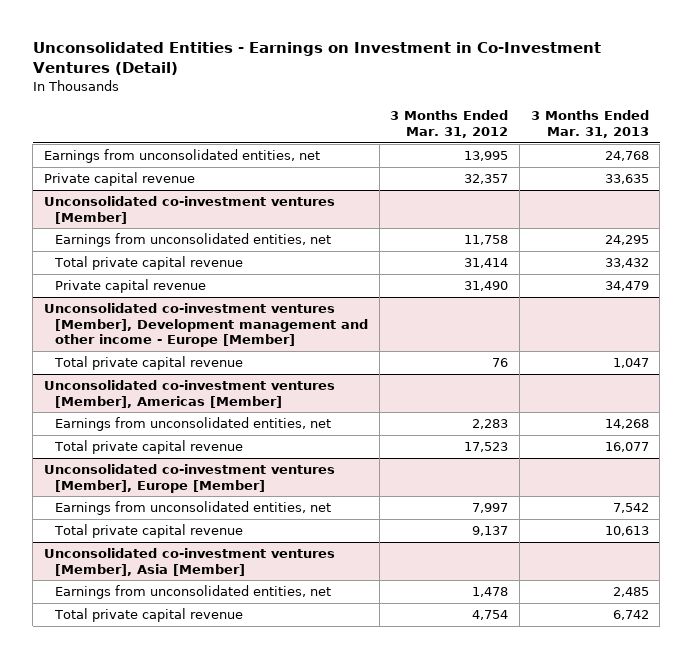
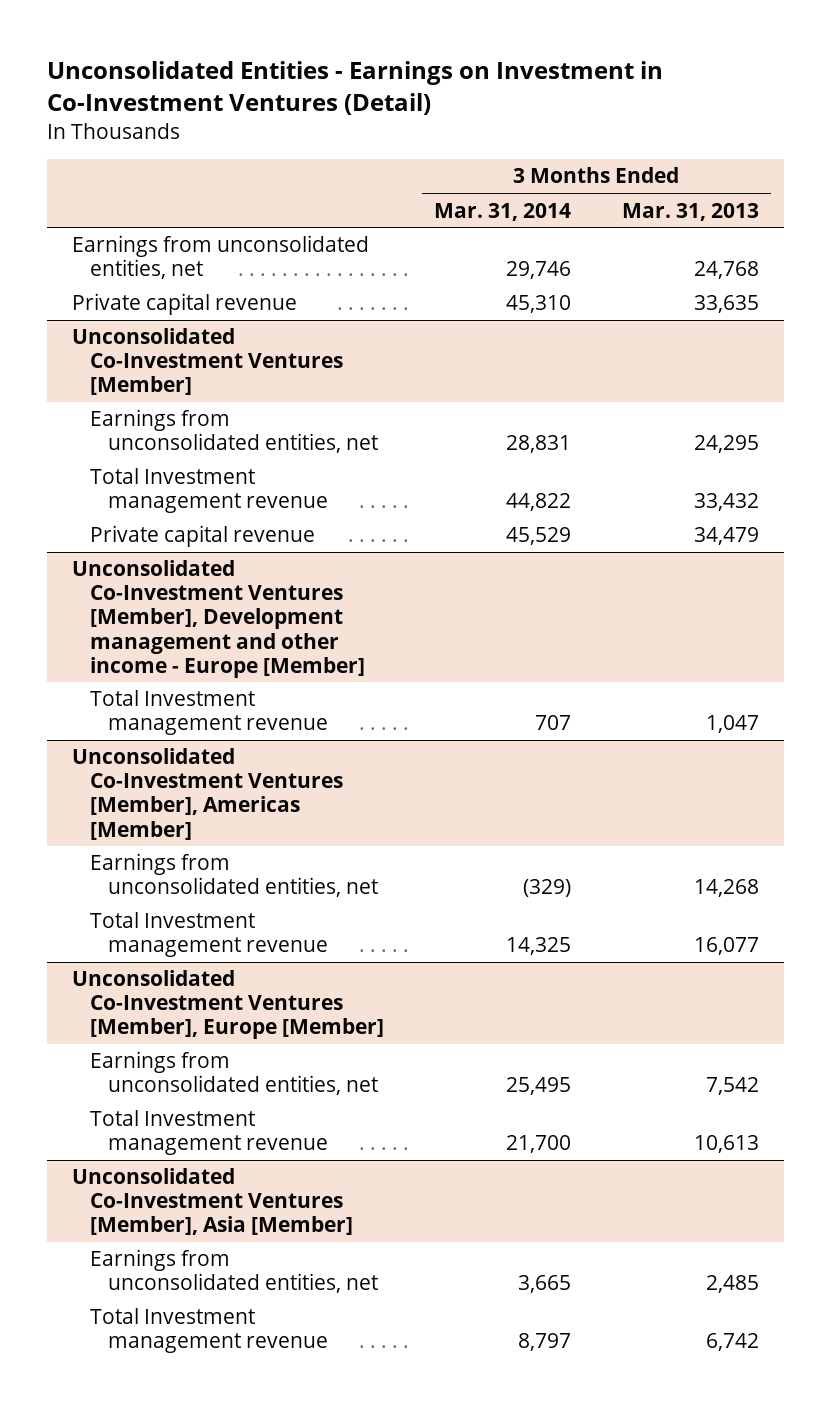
- | 3 Months Ended Mar. 31, 2012 | 3 Months Ended Mar. 31, 2013
+ | 3 Months Ended Mar. 31, 2014 | 3 Months Ended Mar. 31, 2013
- Unconsolidated co-investment ventures [Member]
+ Unconsolidated Co-Investment Ventures [Member]
- Total private capital revenue | 31,414 | 33,432
+ Total Investment management revenue | 44,822 | 33,432
- Unconsolidated co-investment ventures [Member], Development management and other income - Europe [Member]
- Total private capital revenue | 76 | 1,047
- Unconsolidated co-investment ventures [Member], Americas [Member]
+ Unconsolidated Co-Investment Ventures [Member], Development management and other income - Europe [Member]
+ Total Investment management revenue | 707 | 1,047
+ Unconsolidated Co-Investment Ventures [Member], Americas [Member]
- Total private capital revenue | 17,523 | 16,077
- Unconsolidated co-investment ventures [Member], Europe [Member]
+ Total Investment management revenue | 14,325 | 16,077
+ Unconsolidated Co-Investment Ventures [Member], Europe [Member]
- Total private capital revenue | 9,137 | 10,613
- Unconsolidated co-investment ventures [Member], Asia [Member]
+ Total Investment management revenue | 21,700 | 10,613
+ Unconsolidated Co-Investment Ventures [Member], Asia [Member]
- Total private capital revenue | 4,754 | 6,742
+ Total Investment management revenue | 8,797 | 6,742

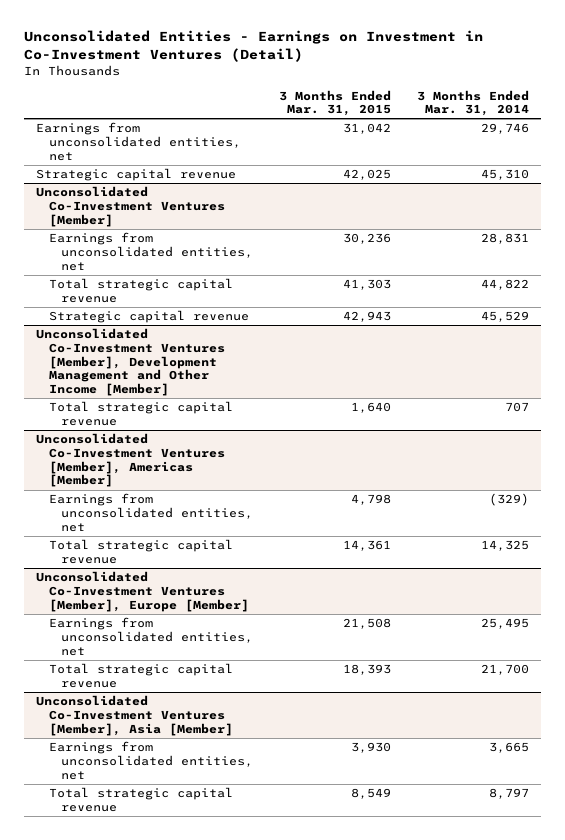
- | 3 Months Ended Mar. 31, 2014 | 3 Months Ended Mar. 31, 2013
+ | 3 Months Ended Mar. 31, 2015 | 3 Months Ended Mar. 31, 2014
- Private capital revenue | 45,310 | 33,635
+ Strategic capital revenue | 42,025 | 45,310
@ Unconsolidated Co-Investment Ventures [Member]
- Total Investment management revenue | 44,822 | 33,432
- Private capital revenue | 45,529 | 34,479
- Unconsolidated Co-Investment Ventures [Member], Development management and other income - Europe [Member]
- Total Investment management revenue | 707 | 1,047
@ Unconsolidated Co-Investment Ventures [Member]
+ Total strategic capital revenue | 41,303 | 44,822
+ Strategic capital revenue | 42,943 | 45,529
+ Unconsolidated Co-Investment Ventures [Member], Development Management and Other Income [Member]
+ Total strategic capital revenue | 1,640 | 707
@ Unconsolidated Co-Investment Ventures [Member], Americas [Member]
- Total Investment management revenue | 14,325 | 16,077
+ Total strategic capital revenue | 14,361 | 14,325
@ Unconsolidated Co-Investment Ventures [Member], Europe [Member]
- Total Investment management revenue | 21,700 | 10,613
+ Total strategic capital revenue | 18,393 | 21,700
@ Unconsolidated Co-Investment Ventures [Member], Asia [Member]
- Total Investment management revenue | 8,797 | 6,742
+ Total strategic capital revenue | 8,549 | 8,797

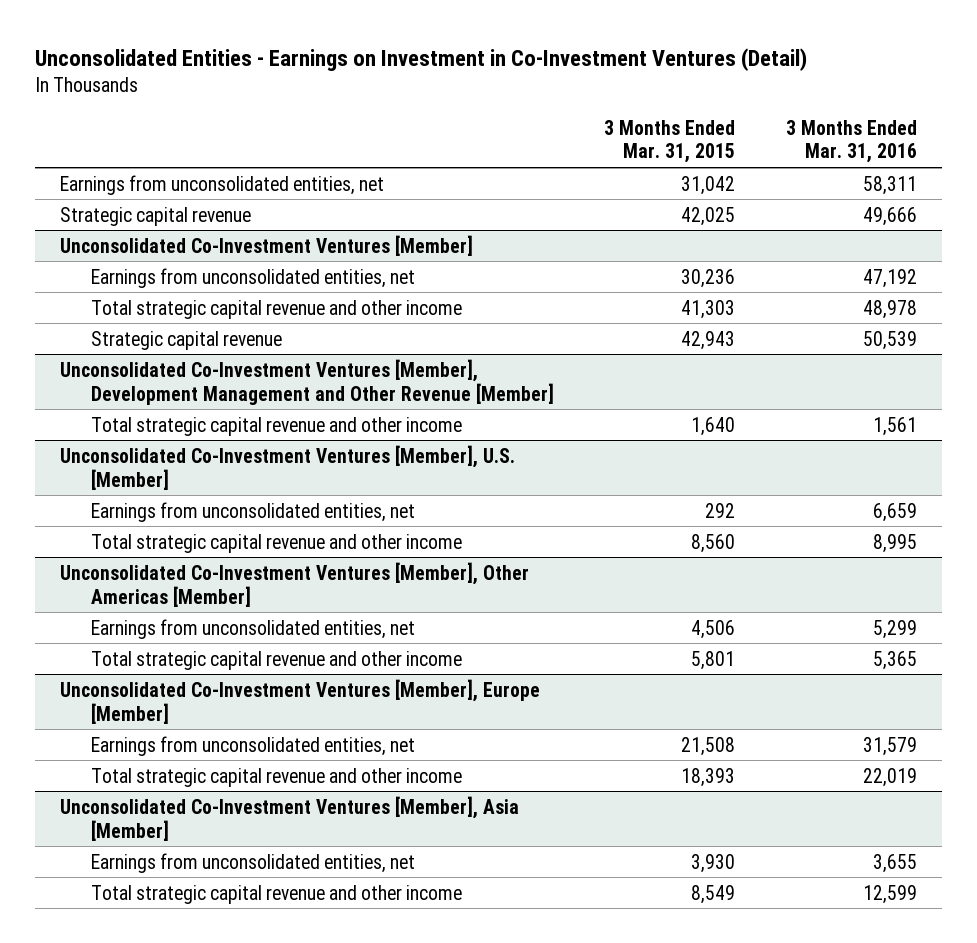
- | 3 Months Ended Mar. 31, 2015 | 3 Months Ended Mar. 31, 2014
+ | 3 Months Ended Mar. 31, 2015 | 3 Months Ended Mar. 31, 2016
@ Unconsolidated Co-Investment Ventures [Member]
- Total strategic capital revenue | 41,303 | 44,822
+ Total strategic capital revenue and other income | 41,303 | 48,978
- Unconsolidated Co-Investment Ventures [Member], Development Management and Other Income [Member]
- Total strategic capital revenue | 1,640 | 707
- Unconsolidated Co-Investment Ventures [Member], Americas [Member]
- Earnings from unconsolidated entities, net | 4,798 | (329)
- Total strategic capital revenue | 14,361 | 14,325
+ Unconsolidated Co-Investment Ventures [Member], Development Management and Other Revenue [Member]
+ Total strategic capital revenue and other income | 1,640 | 1,561
+ Unconsolidated Co-Investment Ventures [Member], U.S. [Member]
+ Earnings from unconsolidated entities, net | 292 | 6,659
+ Total strategic capital revenue and other income | 8,560 | 8,995
+ Unconsolidated Co-Investment Ventures [Member], Other Americas [Member]
+ Earnings from unconsolidated entities, net | 4,506 | 5,299
+ Total strategic capital revenue and other income | 5,801 | 5,365
@ Unconsolidated Co-Investment Ventures [Member], Europe [Member]
- Total strategic capital revenue | 18,393 | 21,700
+ Total strategic capital revenue and other income | 18,393 | 22,019
@ Unconsolidated Co-Investment Ventures [Member], Asia [Member]
- Total strategic capital revenue | 8,549 | 8,797
+ Total strategic capital revenue and other income | 8,549 | 12,599

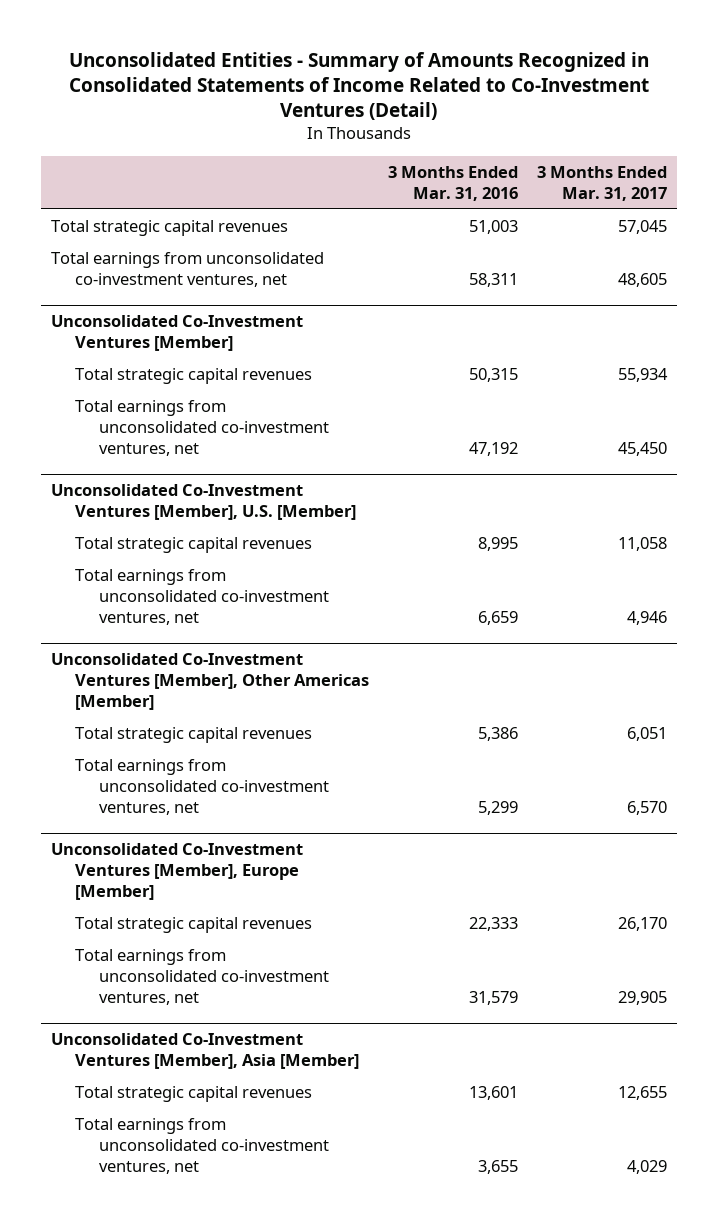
- Unconsolidated Entities - Earnings on Investment in Co-Investment Ventures (Detail)
+ Unconsolidated Entities - Summary of Amounts Recognized in Consolidated Statements of Income Related to Co-Investment Ventures (Detail)
- | 3 Months Ended Mar. 31, 2015 | 3 Months Ended Mar. 31, 2016
+ | 3 Months Ended Mar. 31, 2016 | 3 Months Ended Mar. 31, 2017
- Earnings from unconsolidated entities, net | 31,042 | 58,311
- Strategic capital revenue | 42,025 | 49,666
+ Total strategic capital revenues | 51,003 | 57,045
+ Total earnings from unconsolidated co-investment ventures, net | 58,311 | 48,605
@ Unconsolidated Co-Investment Ventures [Member]
- Earnings from unconsolidated entities, net | 30,236 | 47,192
- Total strategic capital revenue and other income | 41,303 | 48,978
- Strategic capital revenue | 42,943 | 50,539
- Unconsolidated Co-Investment Ventures [Member], Development Management and Other Revenue [Member]
- Total strategic capital revenue and other income | 1,640 | 1,561
@ Unconsolidated Co-Investment Ventures [Member]
+ Total strategic capital revenues | 50,315 | 55,934
+ Total earnings from unconsolidated co-investment ventures, net | 47,192 | 45,450
@ Unconsolidated Co-Investment Ventures [Member], U.S. [Member]
- Earnings from unconsolidated entities, net | 292 | 6,659
- Total strategic capital revenue and other income | 8,560 | 8,995
+ Total strategic capital revenues | 8,995 | 11,058
+ Total earnings from unconsolidated co-investment ventures, net | 6,659 | 4,946
@ Unconsolidated Co-Investment Ventures [Member], Other Americas [Member]
- Earnings from unconsolidated entities, net | 4,506 | 5,299
- Total strategic capital revenue and other income | 5,801 | 5,365
+ Total strategic capital revenues | 5,386 | 6,051
+ Total earnings from unconsolidated co-investment ventures, net | 5,299 | 6,570
@ Unconsolidated Co-Investment Ventures [Member], Europe [Member]
- Earnings from unconsolidated entities, net | 21,508 | 31,579
- Total strategic capital revenue and other income | 18,393 | 22,019
+ Total strategic capital revenues | 22,333 | 26,170
+ Total earnings from unconsolidated co-investment ventures, net | 31,579 | 29,905
@ Unconsolidated Co-Investment Ventures [Member], Asia [Member]
- Earnings from unconsolidated entities, net | 3,930 | 3,655
- Total strategic capital revenue and other income | 8,549 | 12,599
+ Total strategic capital revenues | 13,601 | 12,655
+ Total earnings from unconsolidated co-investment ventures, net | 3,655 | 4,029

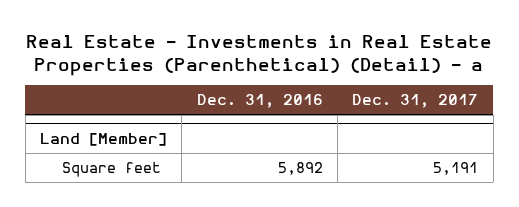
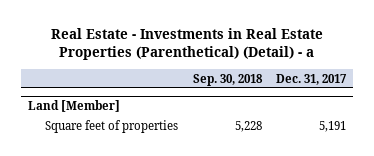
- | Dec. 31, 2016 | Dec. 31, 2017
+ | Sep. 30, 2018 | Dec. 31, 2017
@ Land [Member]
- Square feet | 5,892 | 5,191
+ Square feet of properties | 5,228 | 5,191

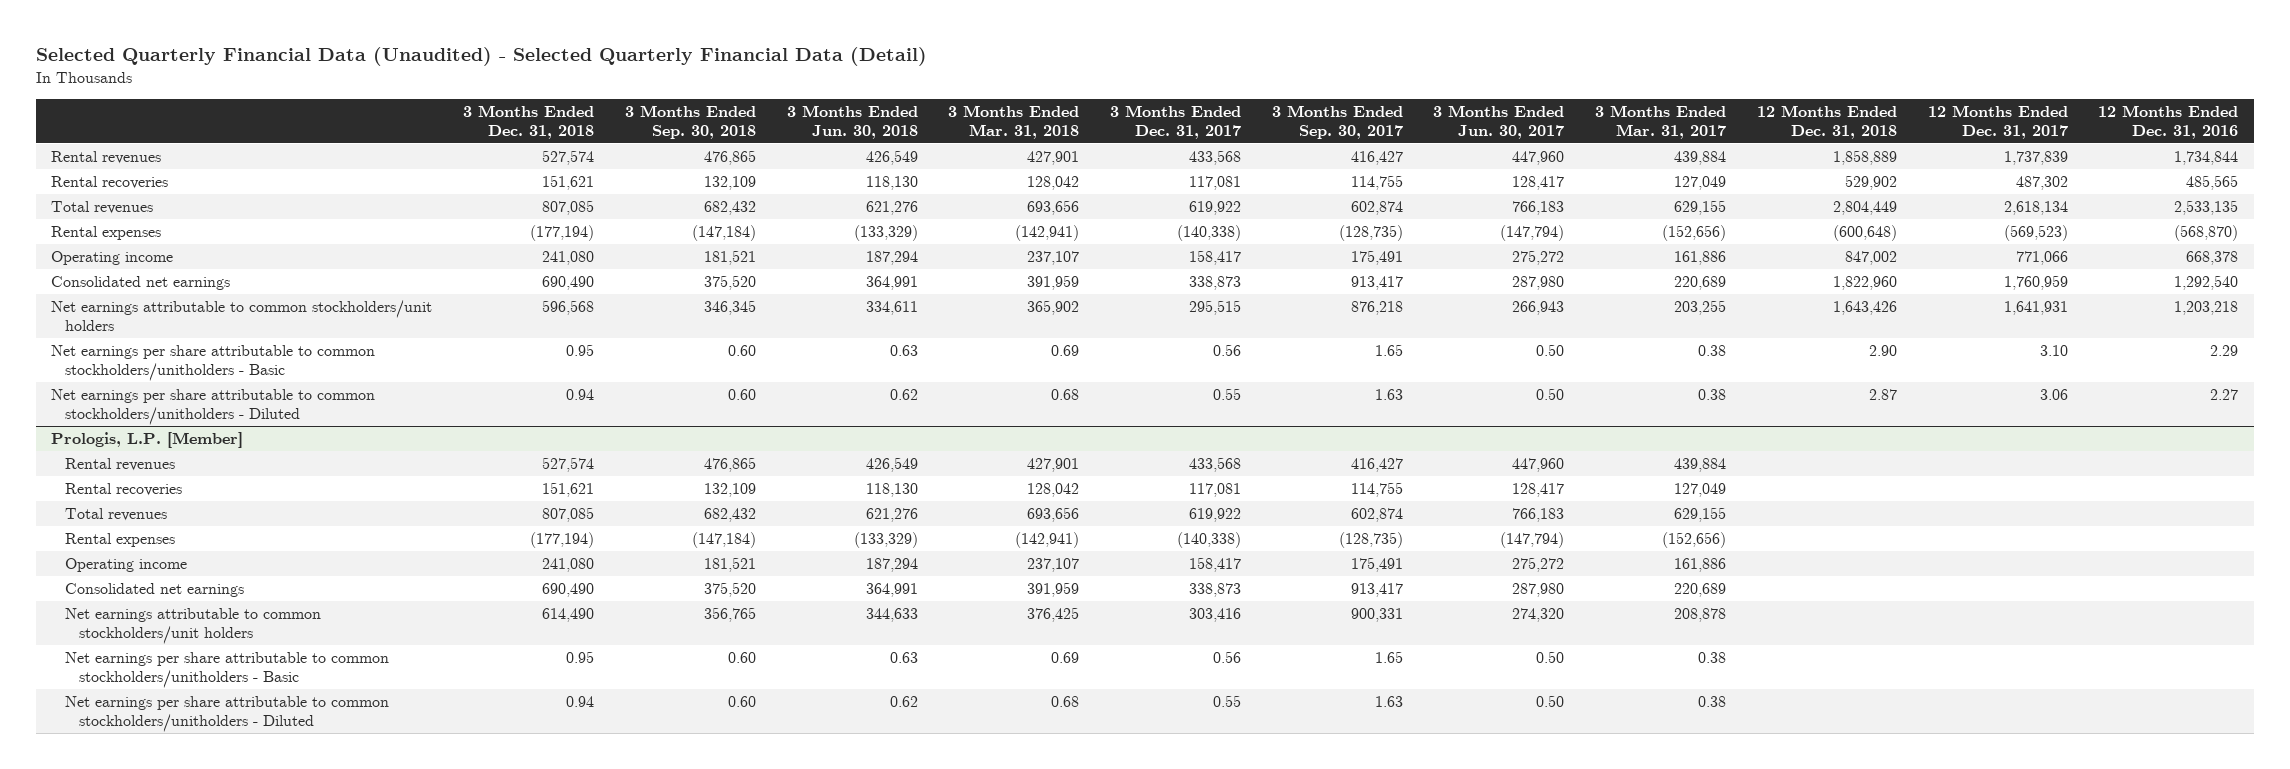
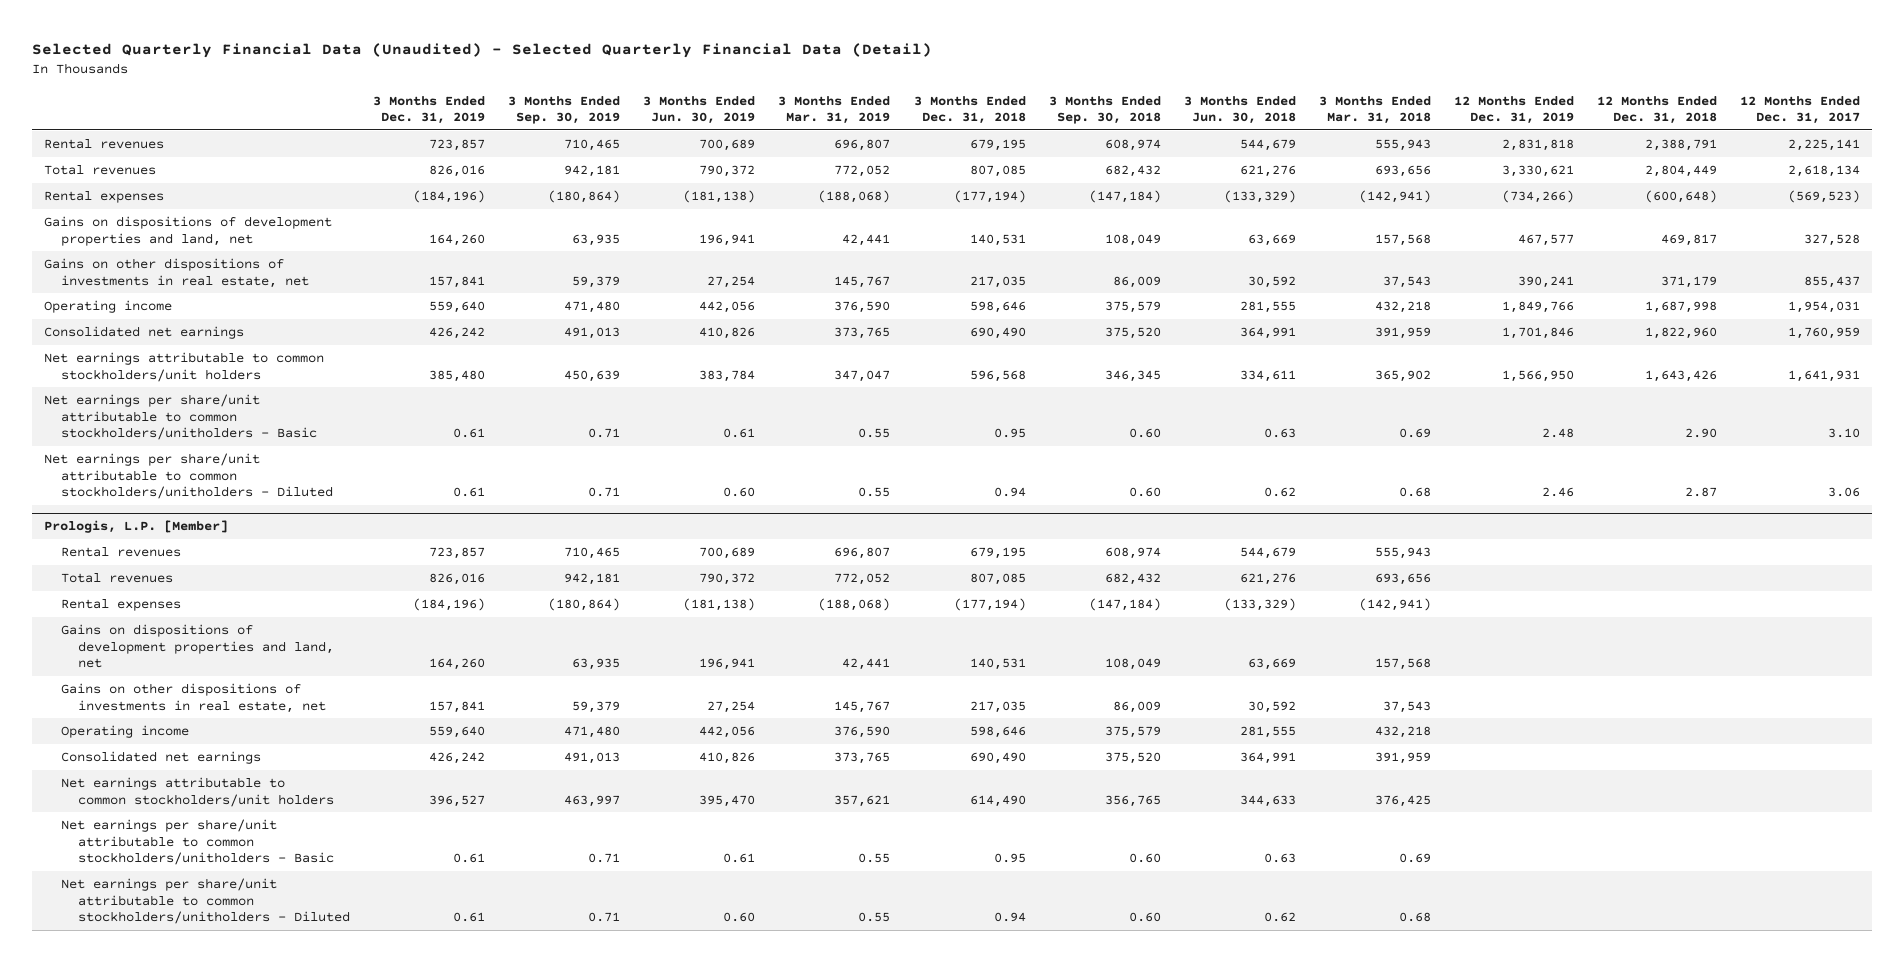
- | 3 Months Ended Dec. 31, 2018 | 3 Months Ended Sep. 30, 2018 | 3 Months Ended Jun. 30, 2018 | 3 Months Ended Mar. 31, 2018 | 3 Months Ended Dec. 31, 2017 | 3 Months Ended Sep. 30, 2017 | 3 Months Ended Jun. 30, 2017 | 3 Months Ended Mar. 31, 2017 | 12 Months Ended Dec. 31, 2018 | 12 Months Ended Dec. 31, 2017 | 12 Months Ended Dec. 31, 2016
+ | 3 Months Ended Dec. 31, 2019 | 3 Months Ended Sep. 30, 2019 | 3 Months Ended Jun. 30, 2019 | 3 Months Ended Mar. 31, 2019 | 3 Months Ended Dec. 31, 2018 | 3 Months Ended Sep. 30, 2018 | 3 Months Ended Jun. 30, 2018 | 3 Months Ended Mar. 31, 2018 | 12 Months Ended Dec. 31, 2019 | 12 Months Ended Dec. 31, 2018 | 12 Months Ended Dec. 31, 2017
- Rental revenues | 527,574 | 476,865 | 426,549 | 427,901 | 433,568 | 416,427 | 447,960 | 439,884 | 1,858,889 | 1,737,839 | 1,734,844
- Rental recoveries | 151,621 | 132,109 | 118,130 | 128,042 | 117,081 | 114,755 | 128,417 | 127,049 | 529,902 | 487,302 | 485,565
+ Rental revenues | 723,857 | 710,465 | 700,689 | 696,807 | 679,195 | 608,974 | 544,679 | 555,943 | 2,831,818 | 2,388,791 | 2,225,141
- Operating income | 241,080 | 181,521 | 187,294 | 237,107 | 158,417 | 175,491 | 275,272 | 161,886 | 847,002 | 771,066 | 668,378
+ Gains on dispositions of development properties and land, net | 164,260 | 63,935 | 196,941 | 42,441 | 140,531 | 108,049 | 63,669 | 157,568 | 467,577 | 469,817 | 327,528
+ Gains on other dispositions of investments in real estate, net | 157,841 | 59,379 | 27,254 | 145,767 | 217,035 | 86,009 | 30,592 | 37,543 | 390,241 | 371,179 | 855,437
+ Operating income | 559,640 | 471,480 | 442,056 | 376,590 | 598,646 | 375,579 | 281,555 | 432,218 | 1,849,766 | 1,687,998 | 1,954,031
- Net earnings per share attributable to common stockholders/unitholders - Basic | 0.95 | 0.60 | 0.63 | 0.69 | 0.56 | 1.65 | 0.50 | 0.38 | 2.90 | 3.10 | 2.29
- Net earnings per share attributable to common stockholders/unitholders - Diluted | 0.94 | 0.60 | 0.62 | 0.68 | 0.55 | 1.63 | 0.50 | 0.38 | 2.87 | 3.06 | 2.27
+ Net earnings per share/unit attributable to common stockholders/unitholders - Basic | 0.61 | 0.71 | 0.61 | 0.55 | 0.95 | 0.60 | 0.63 | 0.69 | 2.48 | 2.90 | 3.10
+ Net earnings per share/unit attributable to common stockholders/unitholders - Diluted | 0.61 | 0.71 | 0.60 | 0.55 | 0.94 | 0.60 | 0.62 | 0.68 | 2.46 | 2.87 | 3.06
@ Prologis, L.P. [Member]
- Rental revenues | 527,574 | 476,865 | 426,549 | 427,901 | 433,568 | 416,427 | 447,960 | 439,884 | | |
- Rental recoveries | 151,621 | 132,109 | 118,130 | 128,042 | 117,081 | 114,755 | 128,417 | 127,049 | | |
+ Rental revenues | 723,857 | 710,465 | 700,689 | 696,807 | 679,195 | 608,974 | 544,679 | 555,943 | | |
- Operating income | 241,080 | 181,521 | 187,294 | 237,107 | 158,417 | 175,491 | 275,272 | 161,886 | | |
+ Gains on dispositions of development properties and land, net | 164,260 | 63,935 | 196,941 | 42,441 | 140,531 | 108,049 | 63,669 | 157,568 | | |
+ Gains on other dispositions of investments in real estate, net | 157,841 | 59,379 | 27,254 | 145,767 | 217,035 | 86,009 | 30,592 | 37,543 | | |
+ Operating income | 559,640 | 471,480 | 442,056 | 376,590 | 598,646 | 375,579 | 281,555 | 432,218 | | |
- Net earnings per share attributable to common stockholders/unitholders - Basic | 0.95 | 0.60 | 0.63 | 0.69 | 0.56 | 1.65 | 0.50 | 0.38 | | |
- Net earnings per share attributable to common stockholders/unitholders - Diluted | 0.94 | 0.60 | 0.62 | 0.68 | 0.55 | 1.63 | 0.50 | 0.38 | | |
+ Net earnings per share/unit attributable to common stockholders/unitholders - Basic | 0.61 | 0.71 | 0.61 | 0.55 | 0.95 | 0.60 | 0.63 | 0.69 | | |
+ Net earnings per share/unit attributable to common stockholders/unitholders - Diluted | 0.61 | 0.71 | 0.60 | 0.55 | 0.94 | 0.60 | 0.62 | 0.68 | | |

